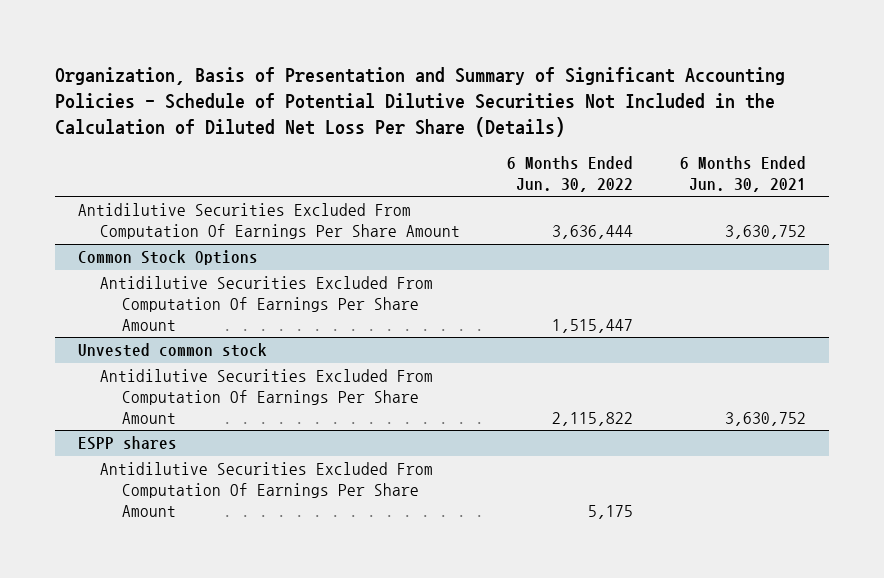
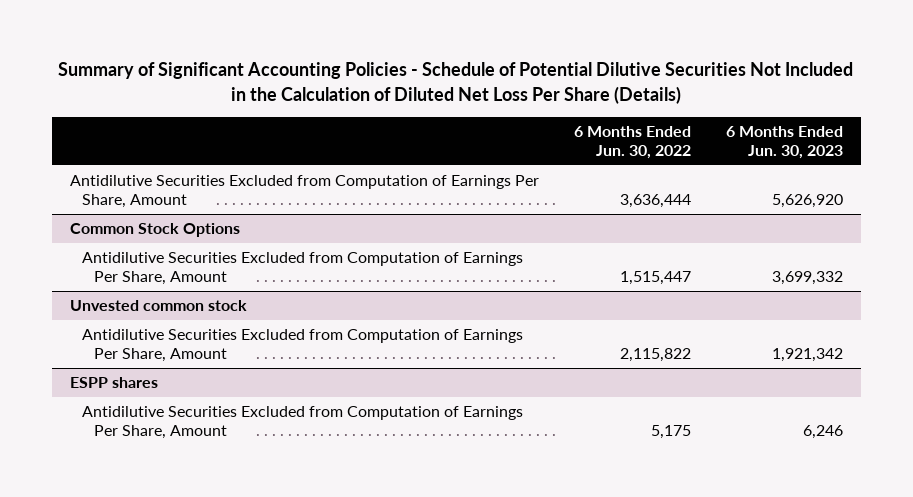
- Organization, Basis of Presentation and Summary of Significant Accounting Policies - Schedule of Potential Dilutive Securities Not Included in the Calculation of Diluted Net Loss Per Share (Details)
+ Summary of Significant Accounting Policies - Schedule of Potential Dilutive Securities Not Included in the Calculation of Diluted Net Loss Per Share (Details)
- | 6 Months Ended Jun. 30, 2022 | 6 Months Ended Jun. 30, 2021
+ | 6 Months Ended Jun. 30, 2022 | 6 Months Ended Jun. 30, 2023
- Antidilutive Securities Excluded From Computation Of Earnings Per Share Amount | 3,636,444 | 3,630,752
+ Antidilutive Securities Excluded from Computation of Earnings Per Share, Amount | 3,636,444 | 5,626,920
@ Common Stock Options
- Antidilutive Securities Excluded From Computation Of Earnings Per Share Amount | 1,515,447 |
+ Antidilutive Securities Excluded from Computation of Earnings Per Share, Amount | 1,515,447 | 3,699,332
@ Unvested common stock
- Antidilutive Securities Excluded From Computation Of Earnings Per Share Amount | 2,115,822 | 3,630,752
+ Antidilutive Securities Excluded from Computation of Earnings Per Share, Amount | 2,115,822 | 1,921,342
@ ESPP shares
- Antidilutive Securities Excluded From Computation Of Earnings Per Share Amount | 5,175 |
+ Antidilutive Securities Excluded from Computation of Earnings Per Share, Amount | 5,175 | 6,246

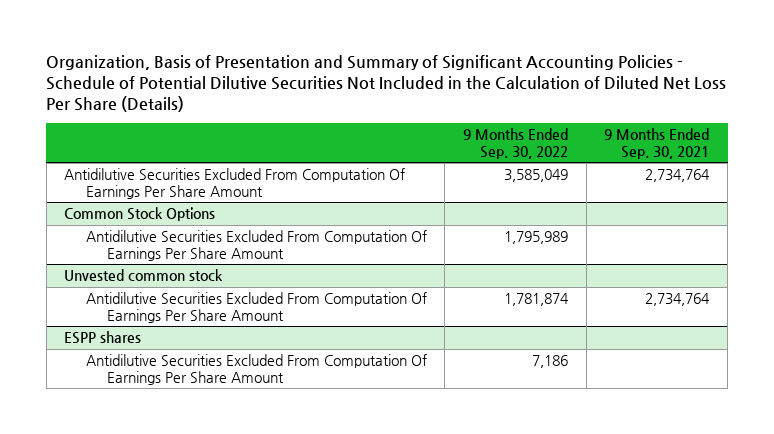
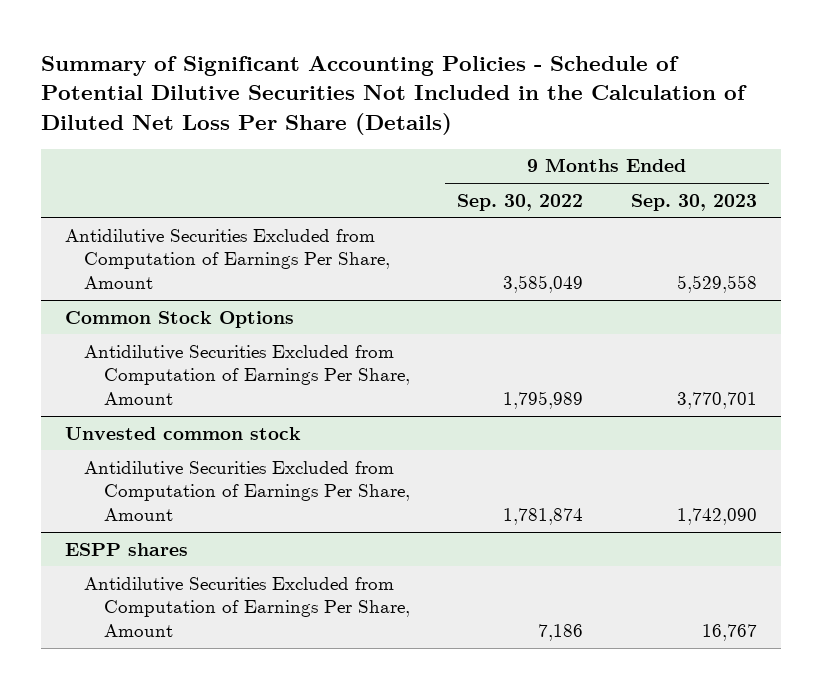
- Organization, Basis of Presentation and Summary of Significant Accounting Policies - Schedule of Potential Dilutive Securities Not Included in the Calculation of Diluted Net Loss Per Share (Details)
+ Summary of Significant Accounting Policies - Schedule of Potential Dilutive Securities Not Included in the Calculation of Diluted Net Loss Per Share (Details)
- | 9 Months Ended Sep. 30, 2022 | 9 Months Ended Sep. 30, 2021
+ | 9 Months Ended Sep. 30, 2022 | 9 Months Ended Sep. 30, 2023
- Antidilutive Securities Excluded From Computation Of Earnings Per Share Amount | 3,585,049 | 2,734,764
+ Antidilutive Securities Excluded from Computation of Earnings Per Share, Amount | 3,585,049 | 5,529,558
@ Common Stock Options
- Antidilutive Securities Excluded From Computation Of Earnings Per Share Amount | 1,795,989 |
+ Antidilutive Securities Excluded from Computation of Earnings Per Share, Amount | 1,795,989 | 3,770,701
@ Unvested common stock
- Antidilutive Securities Excluded From Computation Of Earnings Per Share Amount | 1,781,874 | 2,734,764
+ Antidilutive Securities Excluded from Computation of Earnings Per Share, Amount | 1,781,874 | 1,742,090
@ ESPP shares
- Antidilutive Securities Excluded From Computation Of Earnings Per Share Amount | 7,186 |
+ Antidilutive Securities Excluded from Computation of Earnings Per Share, Amount | 7,186 | 16,767

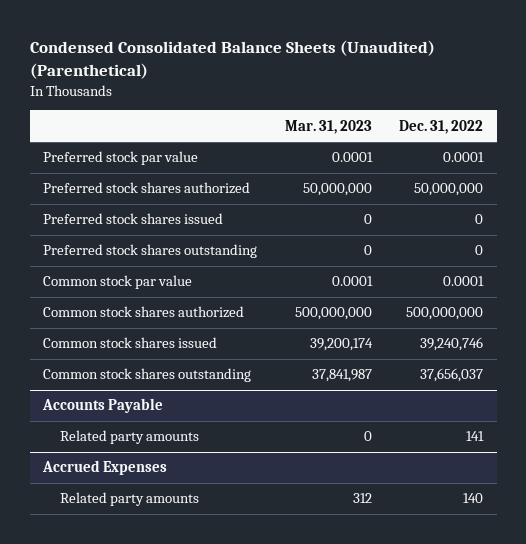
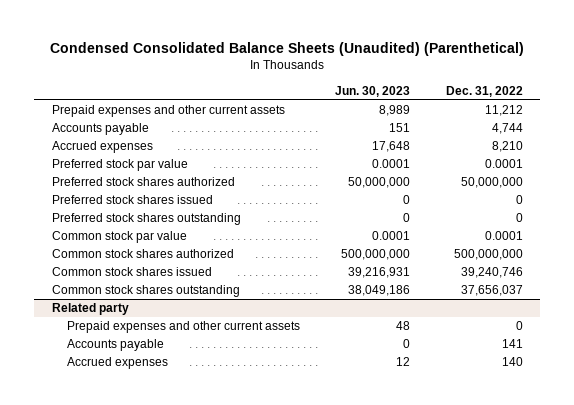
- | Mar. 31, 2023 | Dec. 31, 2022
+ | Jun. 30, 2023 | Dec. 31, 2022
+ Prepaid expenses and other current assets | 8,989 | 11,212
+ Accounts payable | 151 | 4,744
+ Accrued expenses | 17,648 | 8,210
- Accounts Payable
- Related party amounts | 0 | 141
- Accrued Expenses
- Related party amounts | 312 | 140
+ Related party
+ Prepaid expenses and other current assets | 48 | 0
+ Accounts payable | 0 | 141
+ Accrued expenses | 12 | 140

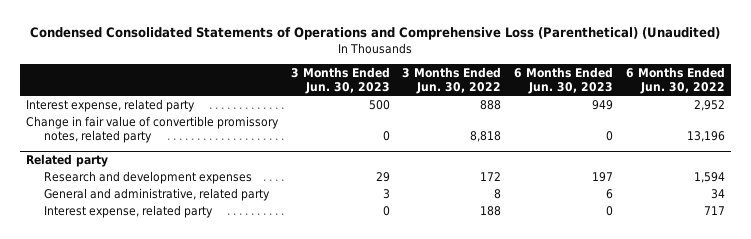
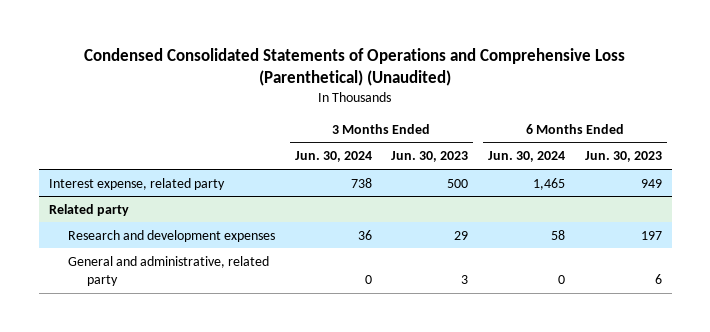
- | 3 Months Ended Jun. 30, 2023 | 3 Months Ended Jun. 30, 2022 | 6 Months Ended Jun. 30, 2023 | 6 Months Ended Jun. 30, 2022
+ | 3 Months Ended Jun. 30, 2024 | 3 Months Ended Jun. 30, 2023 | 6 Months Ended Jun. 30, 2024 | 6 Months Ended Jun. 30, 2023
- Change in fair value of convertible promissory notes, related party | 0 | 8,818 | 0 | 13,196
@ Related party
- Interest expense, related party | 0 | 188 | 0 | 717

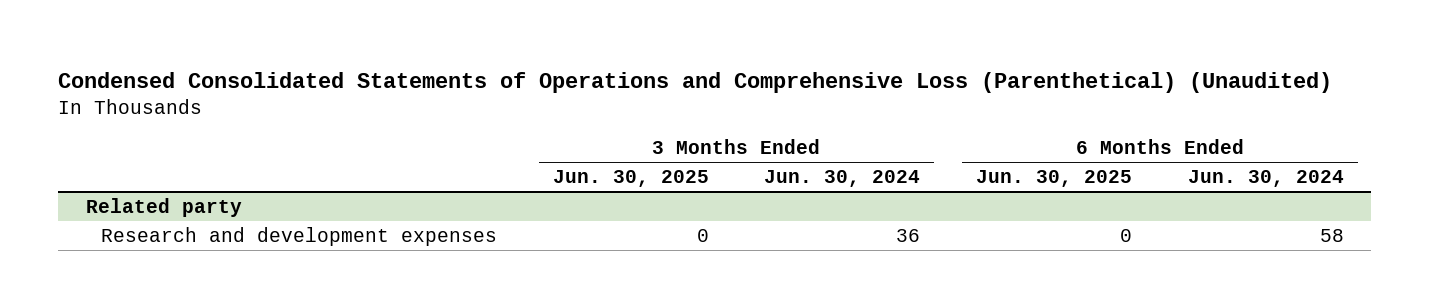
- | 3 Months Ended Jun. 30, 2024 | 3 Months Ended Jun. 30, 2023 | 6 Months Ended Jun. 30, 2024 | 6 Months Ended Jun. 30, 2023
+ | 3 Months Ended Jun. 30, 2025 | 3 Months Ended Jun. 30, 2024 | 6 Months Ended Jun. 30, 2025 | 6 Months Ended Jun. 30, 2024
- Interest expense, related party | 738 | 500 | 1,465 | 949
@ Related party
- General and administrative, related party | 0 | 3 | 0 | 6

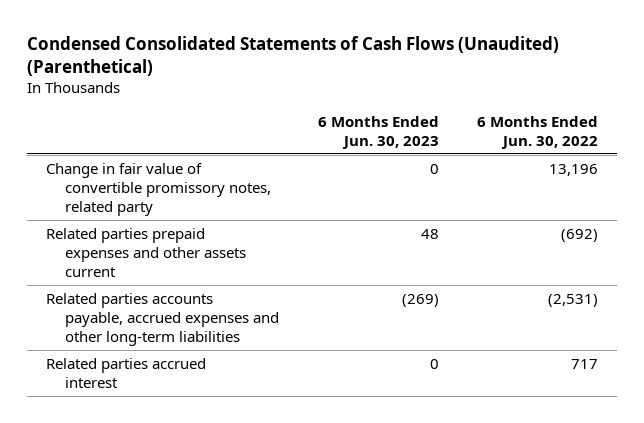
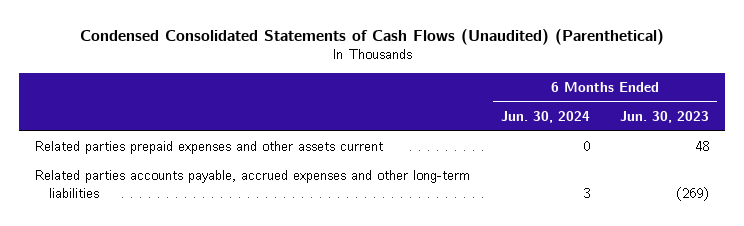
- | 6 Months Ended Jun. 30, 2023 | 6 Months Ended Jun. 30, 2022
+ | 6 Months Ended Jun. 30, 2024 | 6 Months Ended Jun. 30, 2023
- Change in fair value of convertible promissory notes, related party | 0 | 13,196
- Related parties accrued interest | 0 | 717

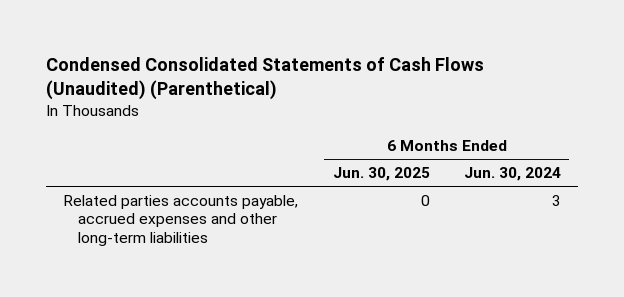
- | 6 Months Ended Jun. 30, 2024 | 6 Months Ended Jun. 30, 2023
+ | 6 Months Ended Jun. 30, 2025 | 6 Months Ended Jun. 30, 2024
- Related parties prepaid expenses and other assets current | 0 | 48

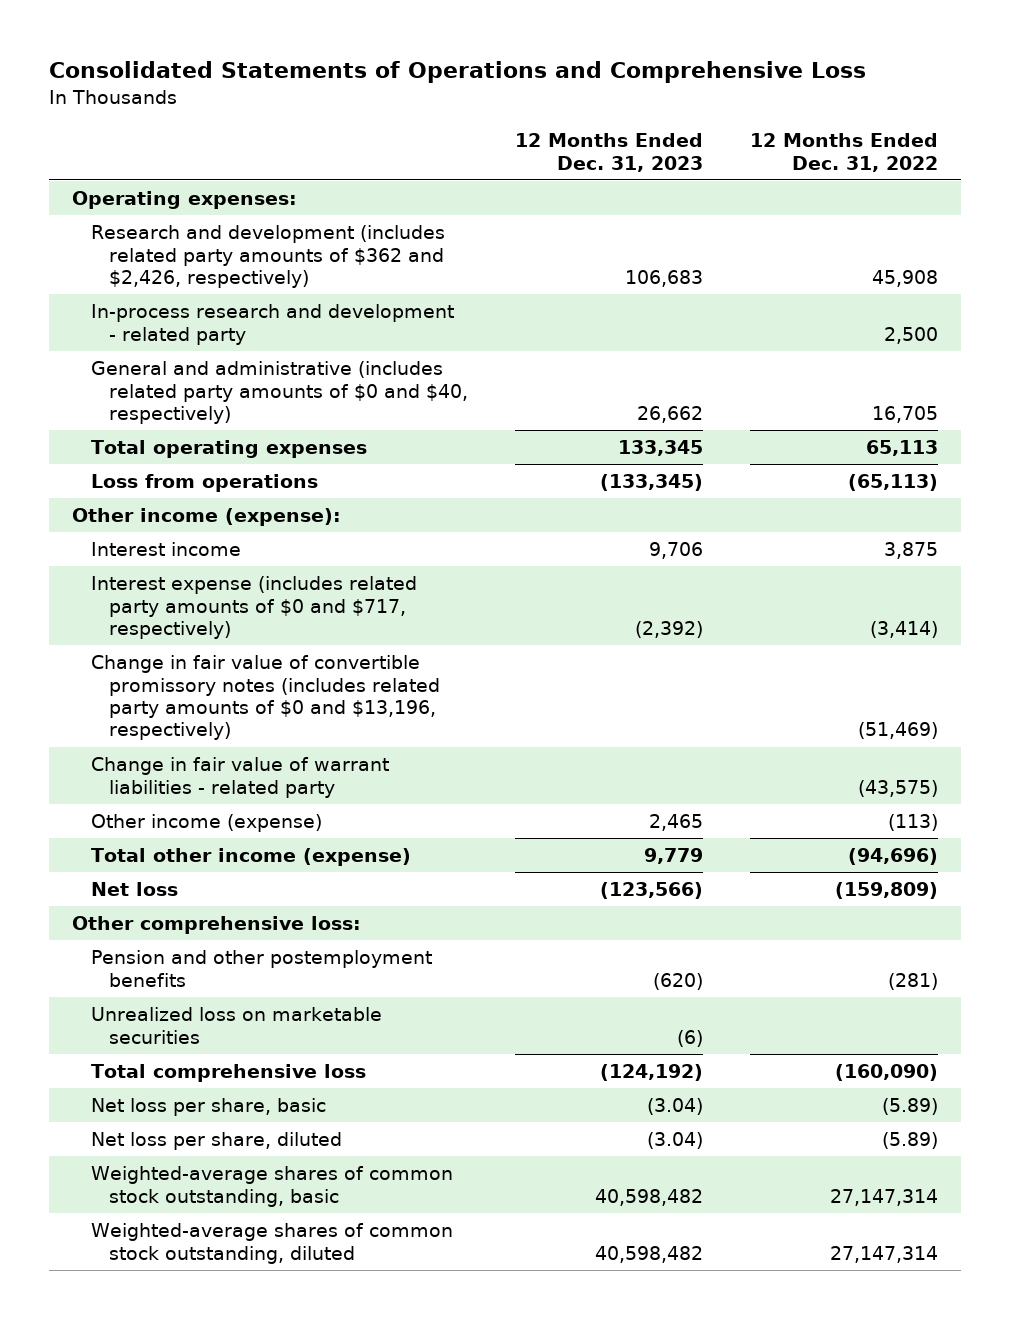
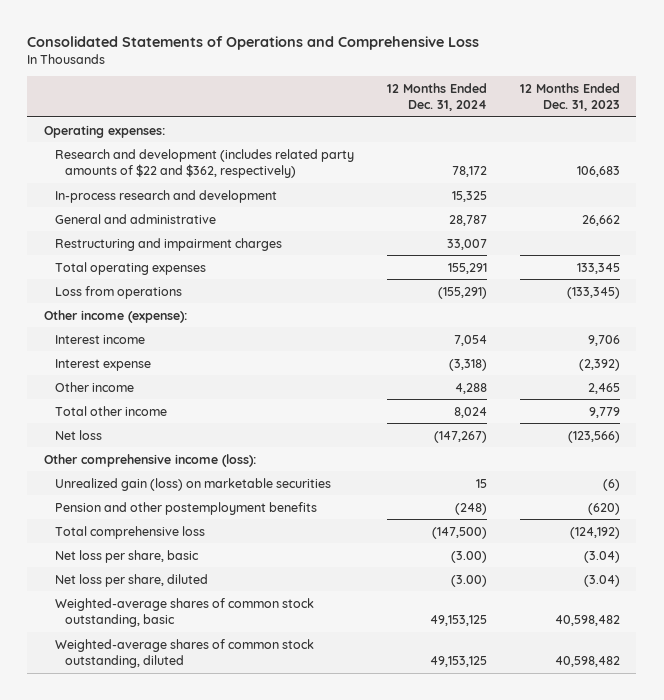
- | 12 Months Ended Dec. 31, 2023 | 12 Months Ended Dec. 31, 2022
+ | 12 Months Ended Dec. 31, 2024 | 12 Months Ended Dec. 31, 2023
- Research and development (includes related party amounts of $362 and $2,426, respectively) | 106,683 | 45,908
- In-process research and development - related party | | 2,500
- General and administrative (includes related party amounts of $0 and $40, respectively) | 26,662 | 16,705
+ Research and development (includes related party amounts of $22 and $362, respectively) | 78,172 | 106,683
+ In-process research and development | 15,325 |
+ General and administrative | 28,787 | 26,662
+ Restructuring and impairment charges | 33,007 |
- Interest expense (includes related party amounts of $0 and $717, respectively) | (2,392) | (3,414)
- Change in fair value of convertible promissory notes (includes related party amounts of $0 and $13,196, respectively) | | (51,469)
- Change in fair value of warrant liabilities - related party | | (43,575)
- Other income (expense) | 2,465 | (113)
- Total other income (expense) | 9,779 | (94,696)
+ Interest expense | (3,318) | (2,392)
+ Other income | 4,288 | 2,465
+ Total other income | 8,024 | 9,779
- Other comprehensive loss:
+ Other comprehensive income (loss):
+ Unrealized gain (loss) on marketable securities | 15 | (6)
- Unrealized loss on marketable securities | (6) |

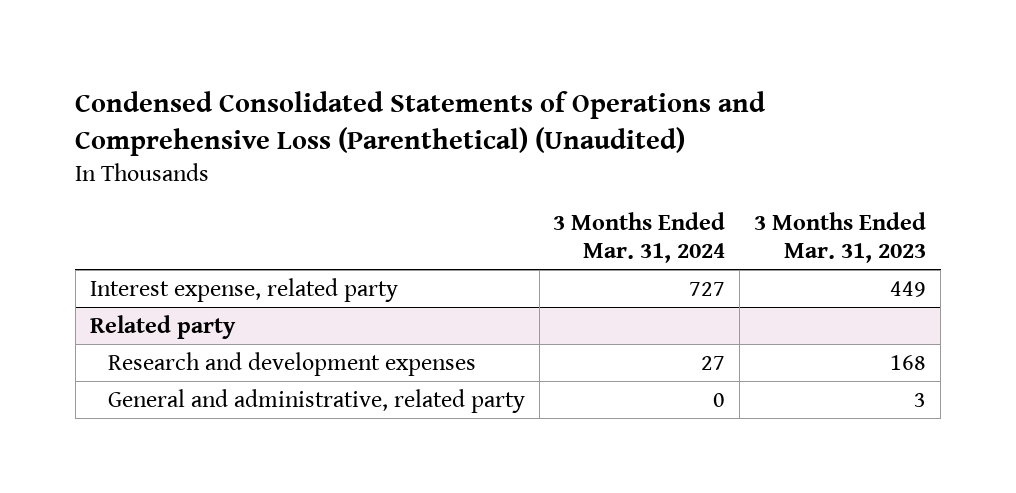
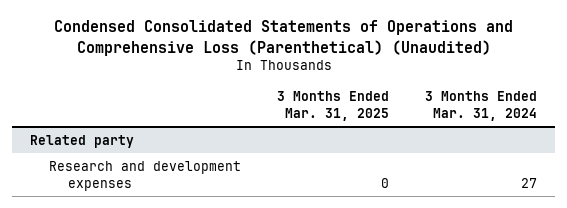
- | 3 Months Ended Mar. 31, 2024 | 3 Months Ended Mar. 31, 2023
+ | 3 Months Ended Mar. 31, 2025 | 3 Months Ended Mar. 31, 2024
- Interest expense, related party | 727 | 449
@ Related party
- General and administrative, related party | 0 | 3

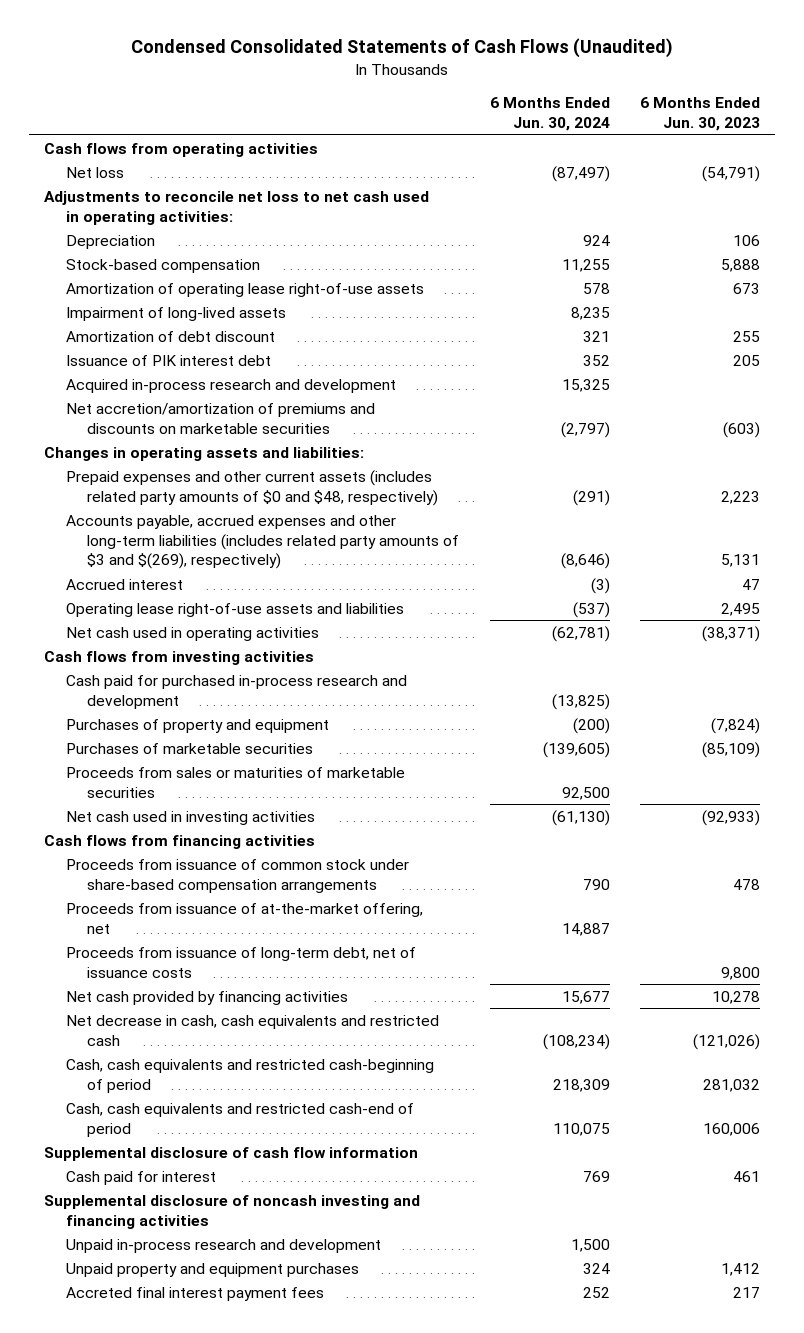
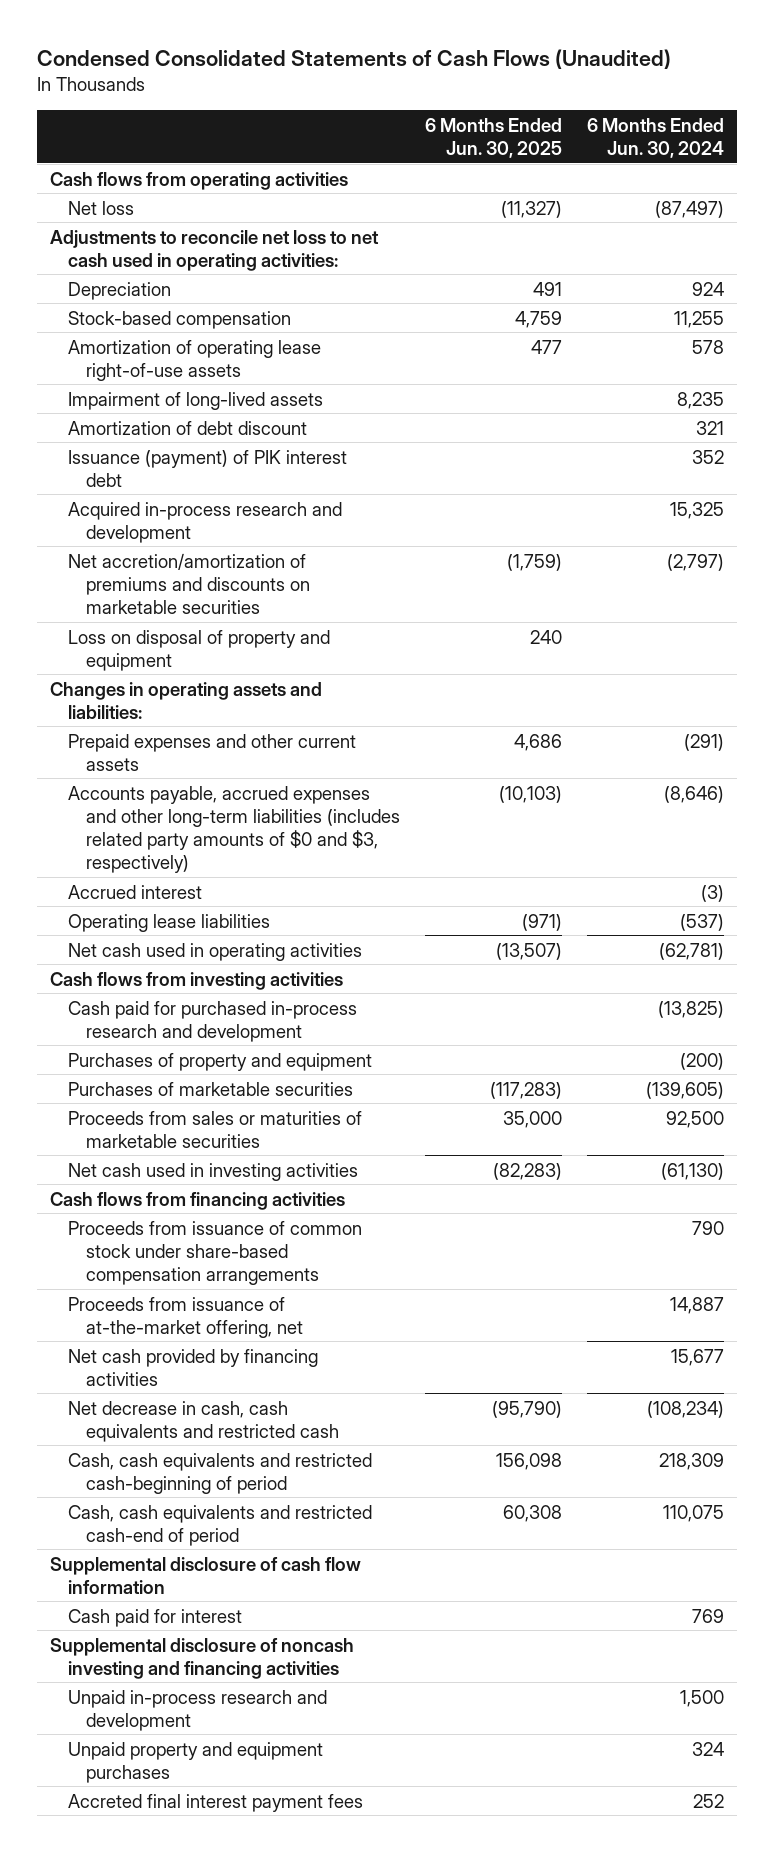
- | 6 Months Ended Jun. 30, 2024 | 6 Months Ended Jun. 30, 2023
+ | 6 Months Ended Jun. 30, 2025 | 6 Months Ended Jun. 30, 2024
- Issuance of PIK interest debt | 352 | 205
+ Issuance (payment) of PIK interest debt | | 352
+ Loss on disposal of property and equipment | 240 |
- Prepaid expenses and other current assets (includes related party amounts of $0 and $48, respectively) | (291) | 2,223
- Accounts payable, accrued expenses and other long-term liabilities (includes related party amounts of $3 and $(269), respectively) | (8,646) | 5,131
+ Prepaid expenses and other current assets | 4,686 | (291)
+ Accounts payable, accrued expenses and other long-term liabilities (includes related party amounts of $0 and $3, respectively) | (10,103) | (8,646)
- Operating lease right-of-use assets and liabilities | (537) | 2,495
+ Operating lease liabilities | (971) | (537)
- Proceeds from issuance of long-term debt, net of issuance costs | | 9,800

